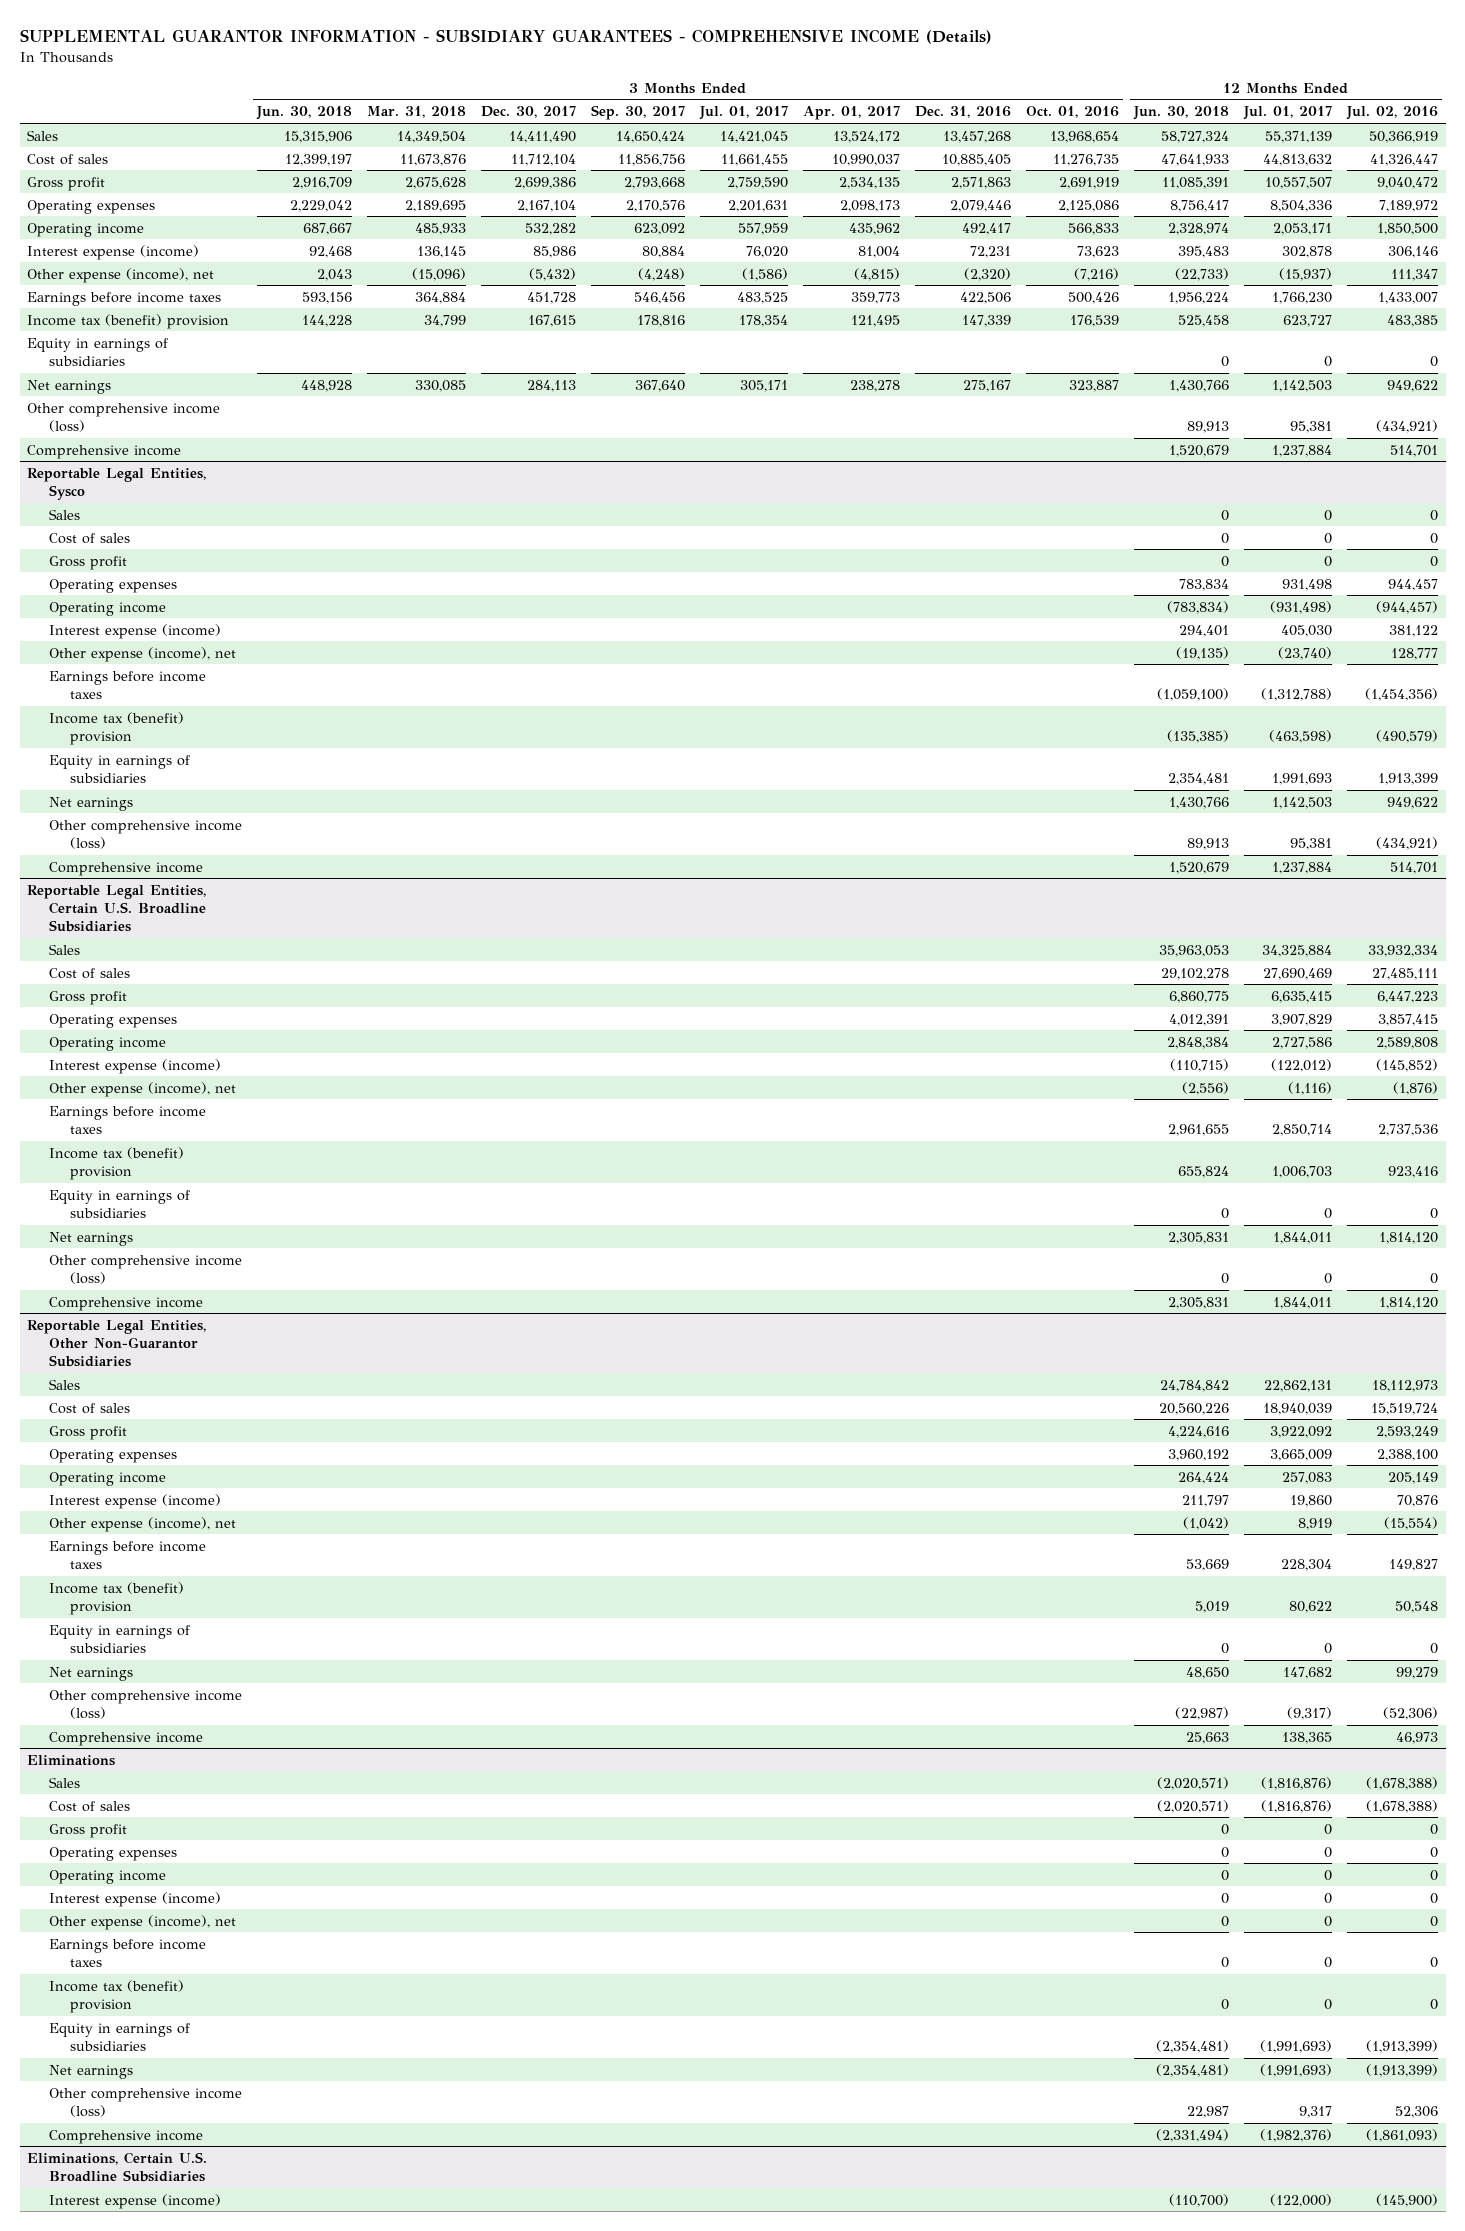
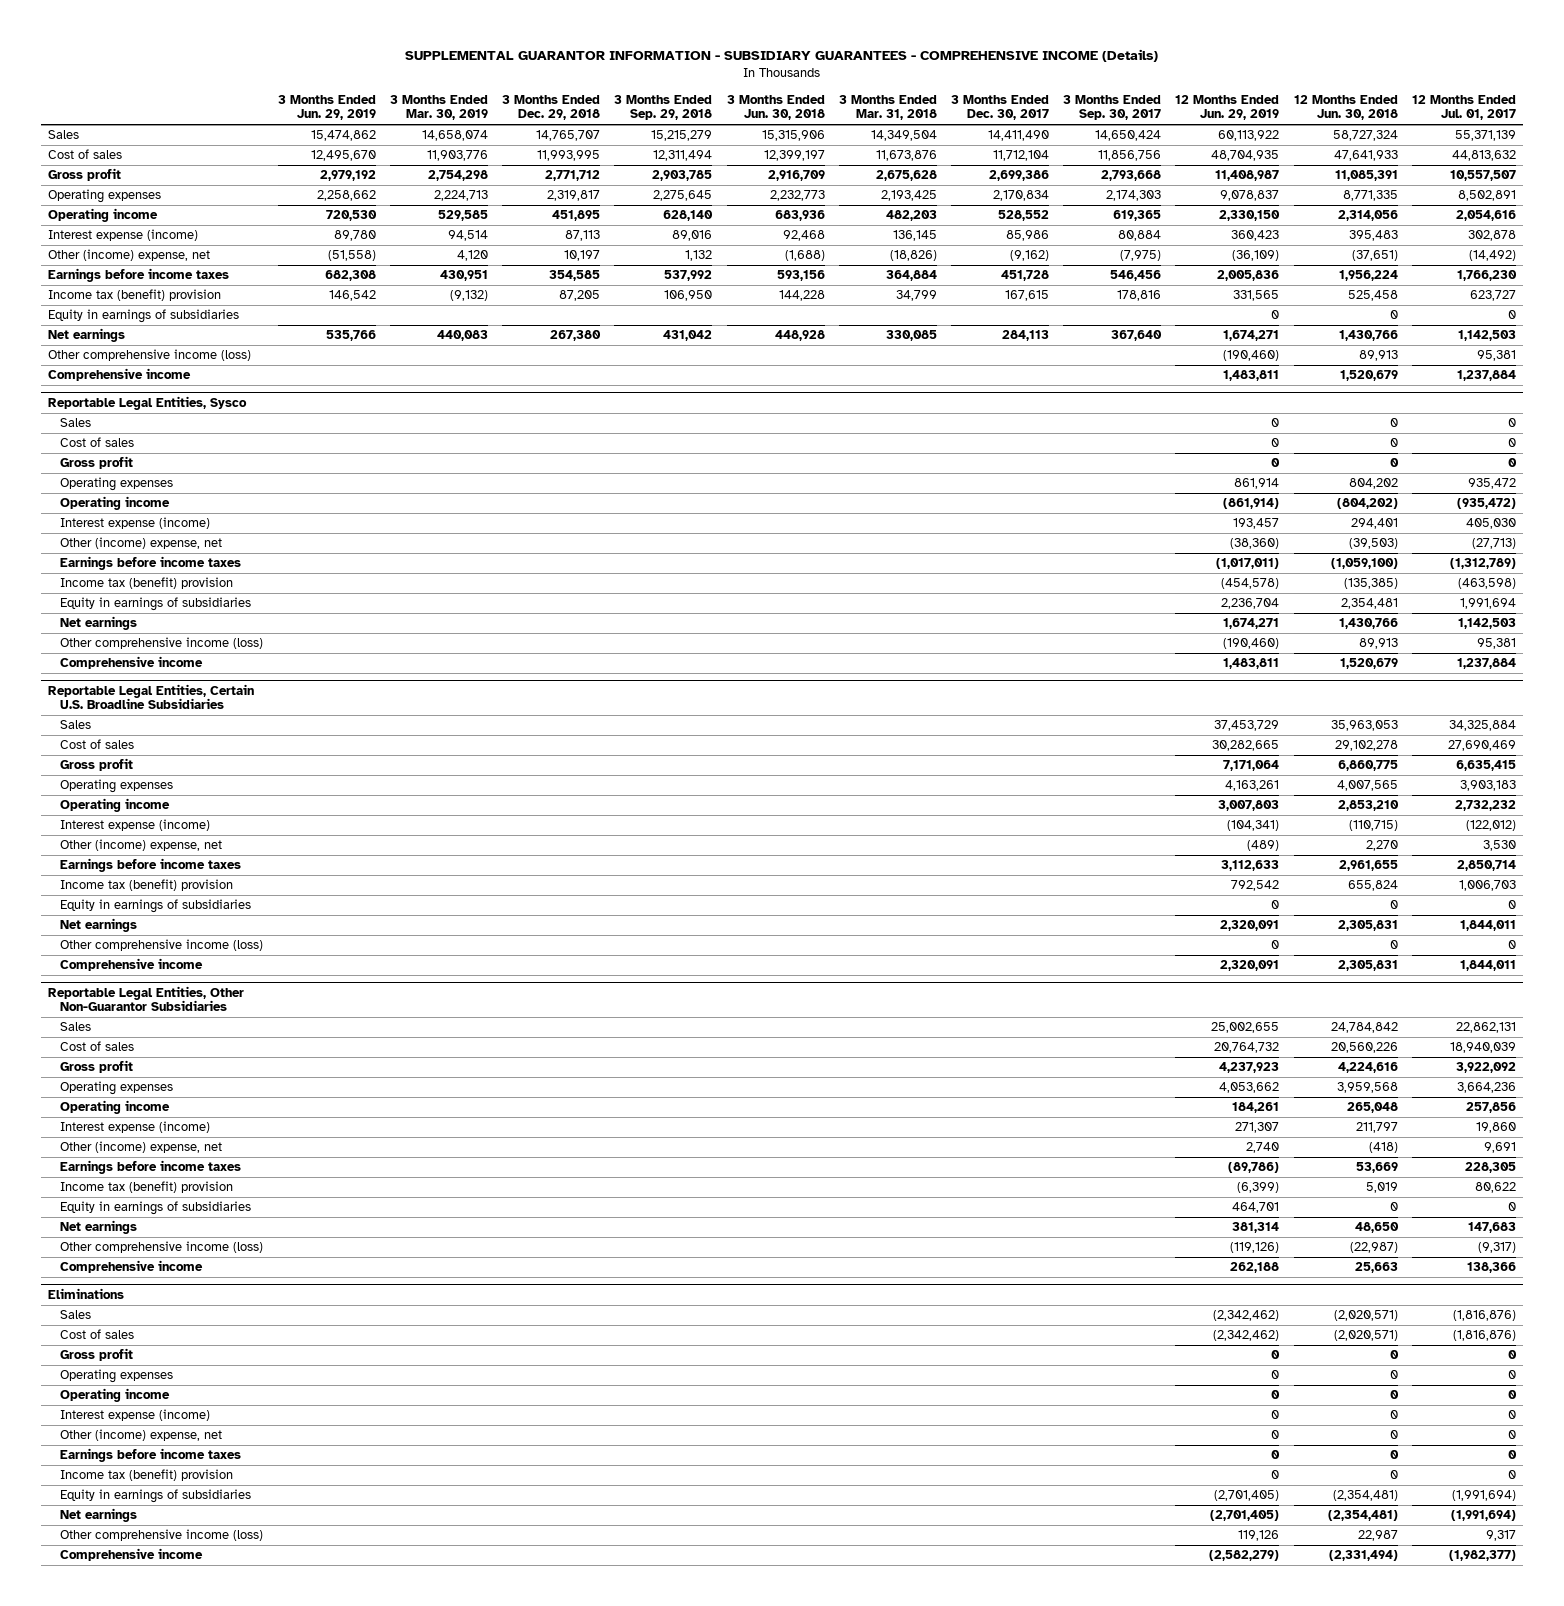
- | 3 Months Ended Jun. 30, 2018 | 3 Months Ended Mar. 31, 2018 | 3 Months Ended Dec. 30, 2017 | 3 Months Ended Sep. 30, 2017 | 3 Months Ended Jul. 01, 2017 | 3 Months Ended Apr. 01, 2017 | 3 Months Ended Dec. 31, 2016 | 3 Months Ended Oct. 01, 2016 | 12 Months Ended Jun. 30, 2018 | 12 Months Ended Jul. 01, 2017 | 12 Months Ended Jul. 02, 2016
+ | 3 Months Ended Jun. 29, 2019 | 3 Months Ended Mar. 30, 2019 | 3 Months Ended Dec. 29, 2018 | 3 Months Ended Sep. 29, 2018 | 3 Months Ended Jun. 30, 2018 | 3 Months Ended Mar. 31, 2018 | 3 Months Ended Dec. 30, 2017 | 3 Months Ended Sep. 30, 2017 | 12 Months Ended Jun. 29, 2019 | 12 Months Ended Jun. 30, 2018 | 12 Months Ended Jul. 01, 2017
- Operating expenses | 2,229,042 | 2,189,695 | 2,167,104 | 2,170,576 | 2,201,631 | 2,098,173 | 2,079,446 | 2,125,086 | 8,756,417 | 8,504,336 | 7,189,972
- Operating income | 687,667 | 485,933 | 532,282 | 623,092 | 557,959 | 435,962 | 492,417 | 566,833 | 2,328,974 | 2,053,171 | 1,850,500
+ Operating expenses | 2,258,662 | 2,224,713 | 2,319,817 | 2,275,645 | 2,232,773 | 2,193,425 | 2,170,834 | 2,174,303 | 9,078,837 | 8,771,335 | 8,502,891
+ Operating income | 720,530 | 529,585 | 451,895 | 628,140 | 683,936 | 482,203 | 528,552 | 619,365 | 2,330,150 | 2,314,056 | 2,054,616
- Other expense (income), net | 2,043 | (15,096) | (5,432) | (4,248) | (1,586) | (4,815) | (2,320) | (7,216) | (22,733) | (15,937) | 111,347
+ Other (income) expense, net | (51,558) | 4,120 | 10,197 | 1,132 | (1,688) | (18,826) | (9,162) | (7,975) | (36,109) | (37,651) | (14,492)
@ Reportable Legal Entities, Sysco
- Operating expenses | | | | | | | | | 783,834 | 931,498 | 944,457
- Operating income | | | | | | | | | (783,834) | (931,498) | (944,457)
+ Operating expenses | | | | | | | | | 861,914 | 804,202 | 935,472
+ Operating income | | | | | | | | | (861,914) | (804,202) | (935,472)
- Other expense (income), net | | | | | | | | | (19,135) | (23,740) | 128,777
- Earnings before income taxes | | | | | | | | | (1,059,100) | (1,312,788) | (1,454,356)
+ Other (income) expense, net | | | | | | | | | (38,360) | (39,503) | (27,713)
+ Earnings before income taxes | | | | | | | | | (1,017,011) | (1,059,100) | (1,312,789)
- Equity in earnings of subsidiaries | | | | | | | | | 2,354,481 | 1,991,693 | 1,913,399
+ Equity in earnings of subsidiaries | | | | | | | | | 2,236,704 | 2,354,481 | 1,991,694
@ Reportable Legal Entities, Certain U.S. Broadline Subsidiaries
- Operating expenses | | | | | | | | | 4,012,391 | 3,907,829 | 3,857,415
- Operating income | | | | | | | | | 2,848,384 | 2,727,586 | 2,589,808
+ Operating expenses | | | | | | | | | 4,163,261 | 4,007,565 | 3,903,183
+ Operating income | | | | | | | | | 3,007,803 | 2,853,210 | 2,732,232
- Other expense (income), net | | | | | | | | | (2,556) | (1,116) | (1,876)
+ Other (income) expense, net | | | | | | | | | (489) | 2,270 | 3,530
@ Reportable Legal Entities, Other Non-Guarantor Subsidiaries
- Operating expenses | | | | | | | | | 3,960,192 | 3,665,009 | 2,388,100
- Operating income | | | | | | | | | 264,424 | 257,083 | 205,149
+ Operating expenses | | | | | | | | | 4,053,662 | 3,959,568 | 3,664,236
+ Operating income | | | | | | | | | 184,261 | 265,048 | 257,856
- Other expense (income), net | | | | | | | | | (1,042) | 8,919 | (15,554)
- Earnings before income taxes | | | | | | | | | 53,669 | 228,304 | 149,827
+ Other (income) expense, net | | | | | | | | | 2,740 | (418) | 9,691
+ Earnings before income taxes | | | | | | | | | (89,786) | 53,669 | 228,305
- Net earnings | | | | | | | | | 48,650 | 147,682 | 99,279
+ Net earnings | | | | | | | | | 381,314 | 48,650 | 147,683
- Comprehensive income | | | | | | | | | 25,663 | 138,365 | 46,973
+ Comprehensive income | | | | | | | | | 262,188 | 25,663 | 138,366
@ Eliminations
- Other expense (income), net | | | | | | | | | 0 | 0 | 0
+ Other (income) expense, net | | | | | | | | | 0 | 0 | 0
- Equity in earnings of subsidiaries | | | | | | | | | (2,354,481) | (1,991,693) | (1,913,399)
- Net earnings | | | | | | | | | (2,354,481) | (1,991,693) | (1,913,399)
+ Equity in earnings of subsidiaries | | | | | | | | | (2,701,405) | (2,354,481) | (1,991,694)
+ Net earnings | | | | | | | | | (2,701,405) | (2,354,481) | (1,991,694)
- Comprehensive income | | | | | | | | | (2,331,494) | (1,982,376) | (1,861,093)
- Eliminations, Certain U.S. Broadline Subsidiaries
- Interest expense (income) | | | | | | | | | (110,700) | (122,000) | (145,900)
@ Eliminations
+ Comprehensive income | | | | | | | | | (2,582,279) | (2,331,494) | (1,982,377)

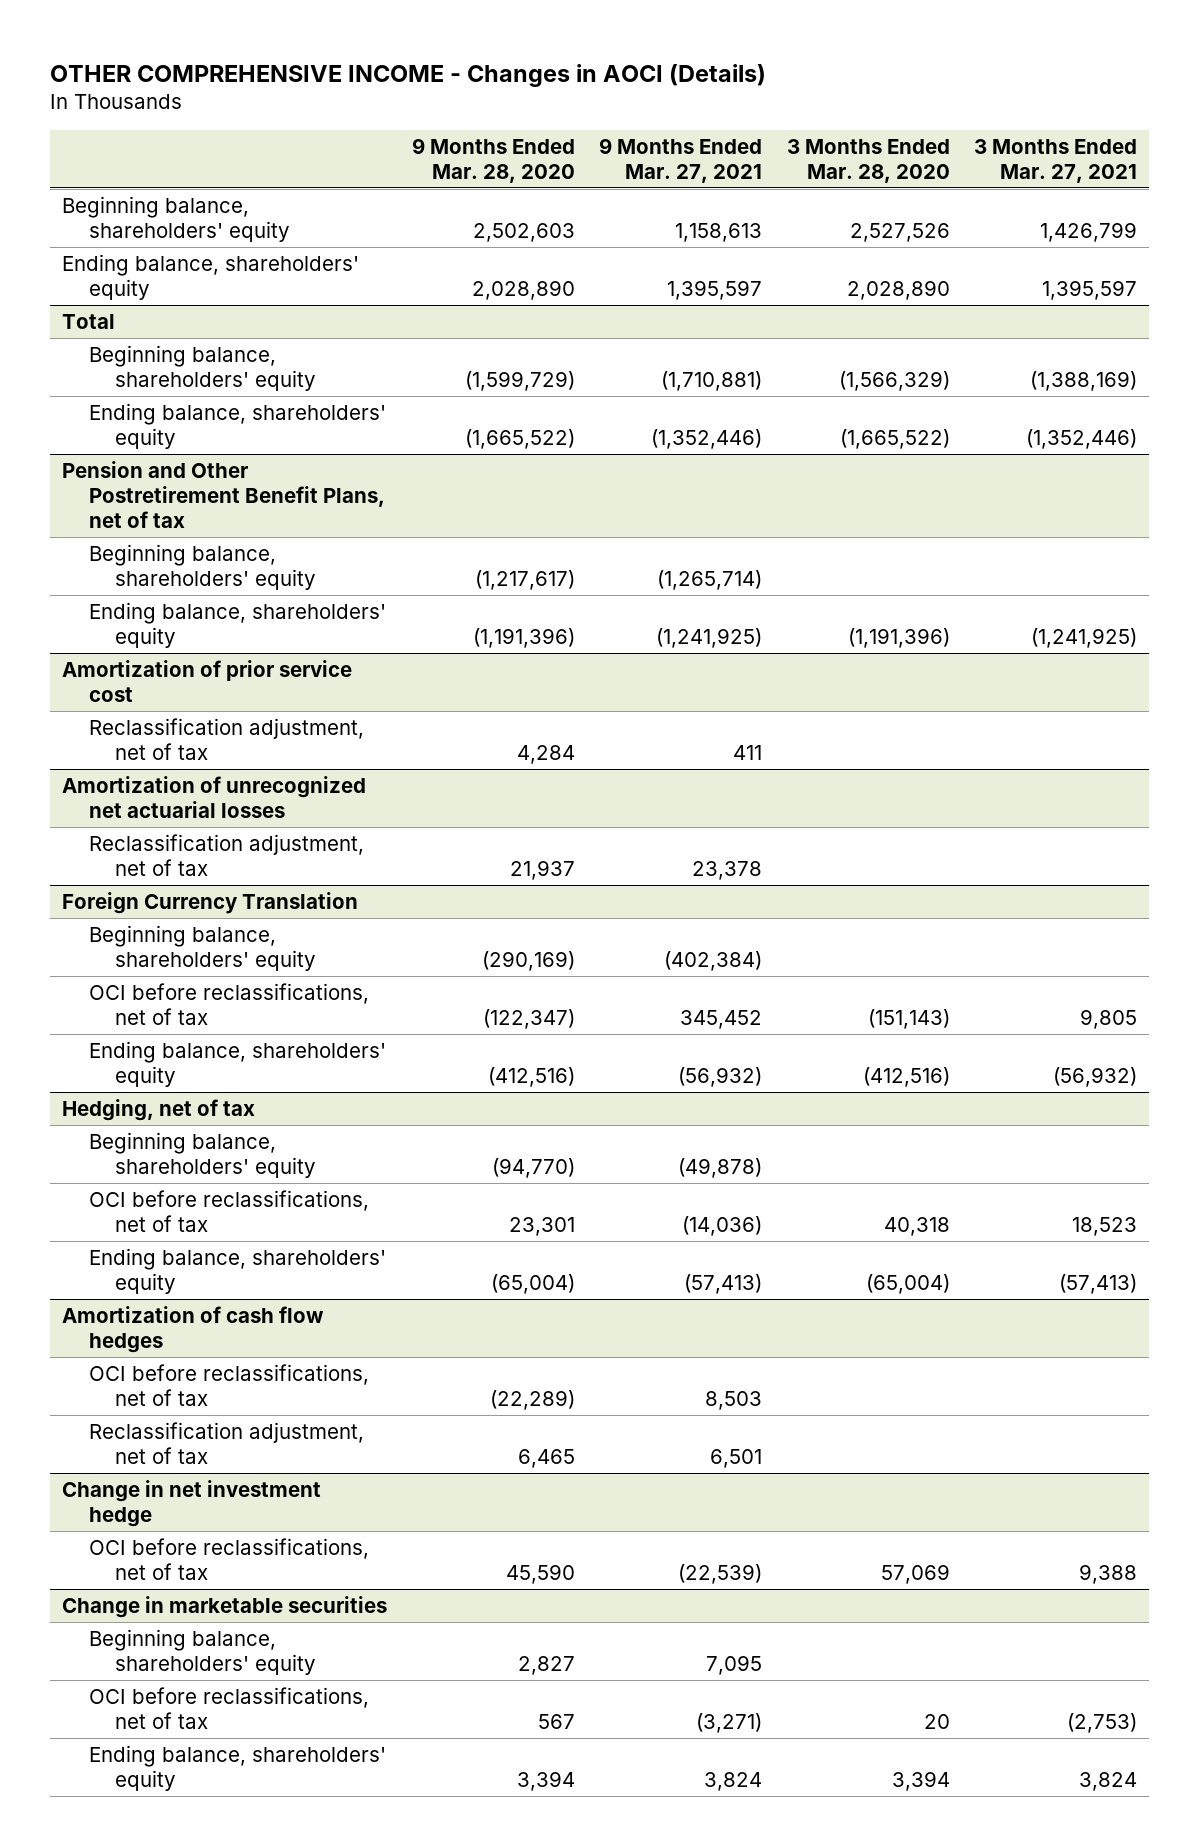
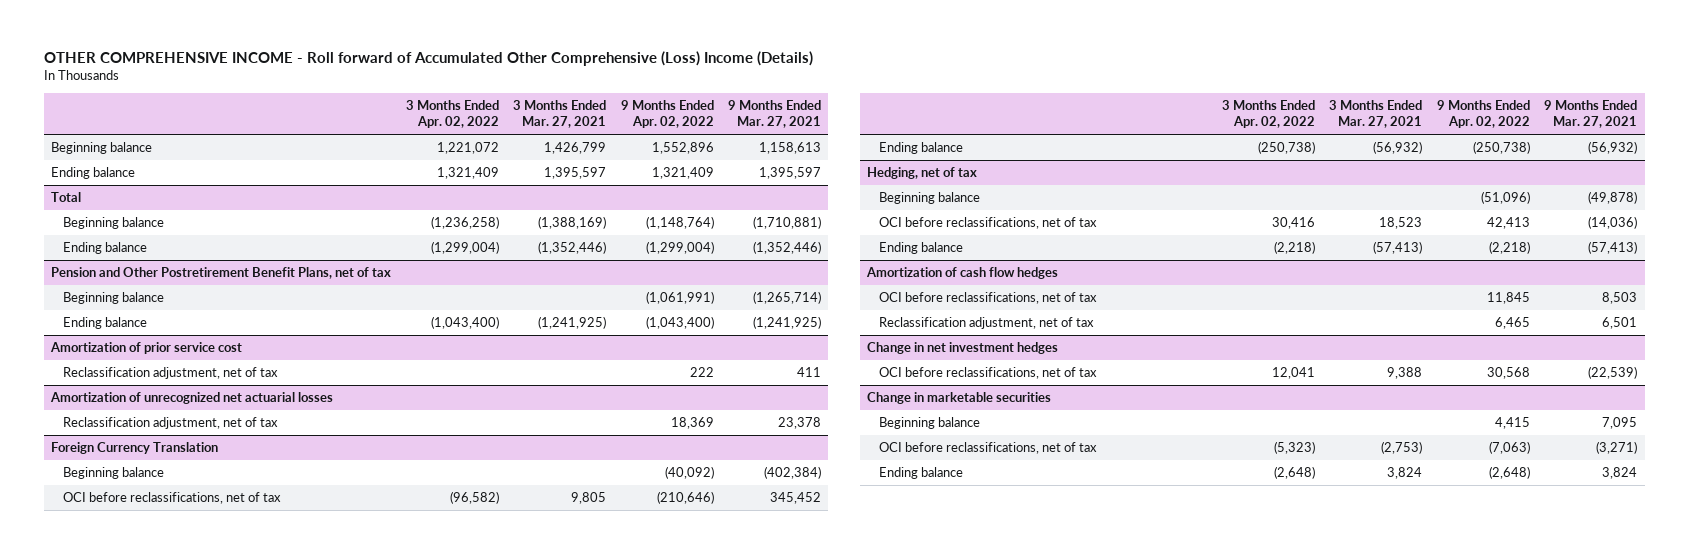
- OTHER COMPREHENSIVE INCOME - Changes in AOCI (Details)
+ OTHER COMPREHENSIVE INCOME - Roll forward of Accumulated Other Comprehensive (Loss) Income (Details)
- | 9 Months Ended Mar. 28, 2020 | 9 Months Ended Mar. 27, 2021 | 3 Months Ended Mar. 28, 2020 | 3 Months Ended Mar. 27, 2021
+ | 3 Months Ended Apr. 02, 2022 | 3 Months Ended Mar. 27, 2021 | 9 Months Ended Apr. 02, 2022 | 9 Months Ended Mar. 27, 2021
- Beginning balance, shareholders' equity | 2,502,603 | 1,158,613 | 2,527,526 | 1,426,799
- Ending balance, shareholders' equity | 2,028,890 | 1,395,597 | 2,028,890 | 1,395,597
+ Beginning balance | 1,221,072 | 1,426,799 | 1,552,896 | 1,158,613
+ Ending balance | 1,321,409 | 1,395,597 | 1,321,409 | 1,395,597
@ Total
- Beginning balance, shareholders' equity | (1,599,729) | (1,710,881) | (1,566,329) | (1,388,169)
- Ending balance, shareholders' equity | (1,665,522) | (1,352,446) | (1,665,522) | (1,352,446)
+ Beginning balance | (1,236,258) | (1,388,169) | (1,148,764) | (1,710,881)
+ Ending balance | (1,299,004) | (1,352,446) | (1,299,004) | (1,352,446)
@ Pension and Other Postretirement Benefit Plans, net of tax
- Beginning balance, shareholders' equity | (1,217,617) | (1,265,714) | |
- Ending balance, shareholders' equity | (1,191,396) | (1,241,925) | (1,191,396) | (1,241,925)
+ Beginning balance | | | (1,061,991) | (1,265,714)
+ Ending balance | (1,043,400) | (1,241,925) | (1,043,400) | (1,241,925)
@ Foreign Currency Translation
- Beginning balance, shareholders' equity | (290,169) | (402,384) | |
+ Beginning balance | | | (40,092) | (402,384)
- Ending balance, shareholders' equity | (412,516) | (56,932) | (412,516) | (56,932)
+ Ending balance | (250,738) | (56,932) | (250,738) | (56,932)
@ Hedging, net of tax
- Beginning balance, shareholders' equity | (94,770) | (49,878) | |
+ Beginning balance | | | (51,096) | (49,878)
- Ending balance, shareholders' equity | (65,004) | (57,413) | (65,004) | (57,413)
+ Ending balance | (2,218) | (57,413) | (2,218) | (57,413)
- Change in net investment hedge
+ Change in net investment hedges
@ Change in marketable securities
- Beginning balance, shareholders' equity | 2,827 | 7,095 | |
+ Beginning balance | | | 4,415 | 7,095
- Ending balance, shareholders' equity | 3,394 | 3,824 | 3,394 | 3,824
+ Ending balance | (2,648) | 3,824 | (2,648) | 3,824

